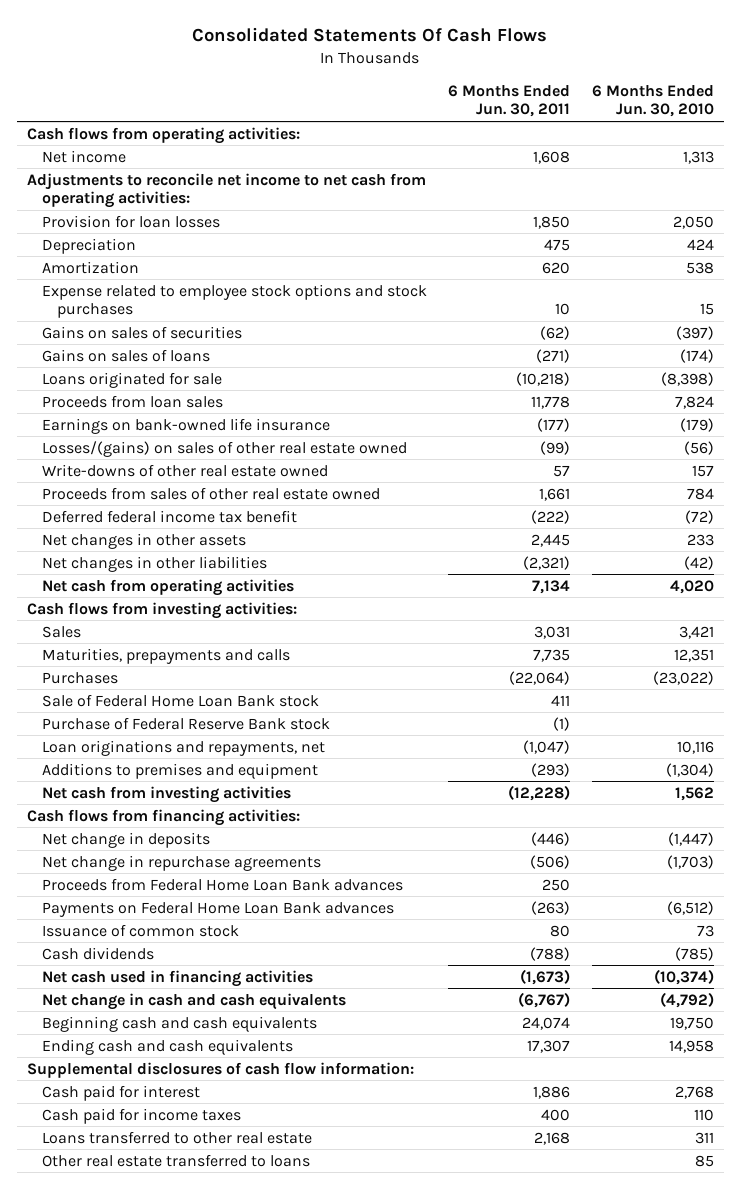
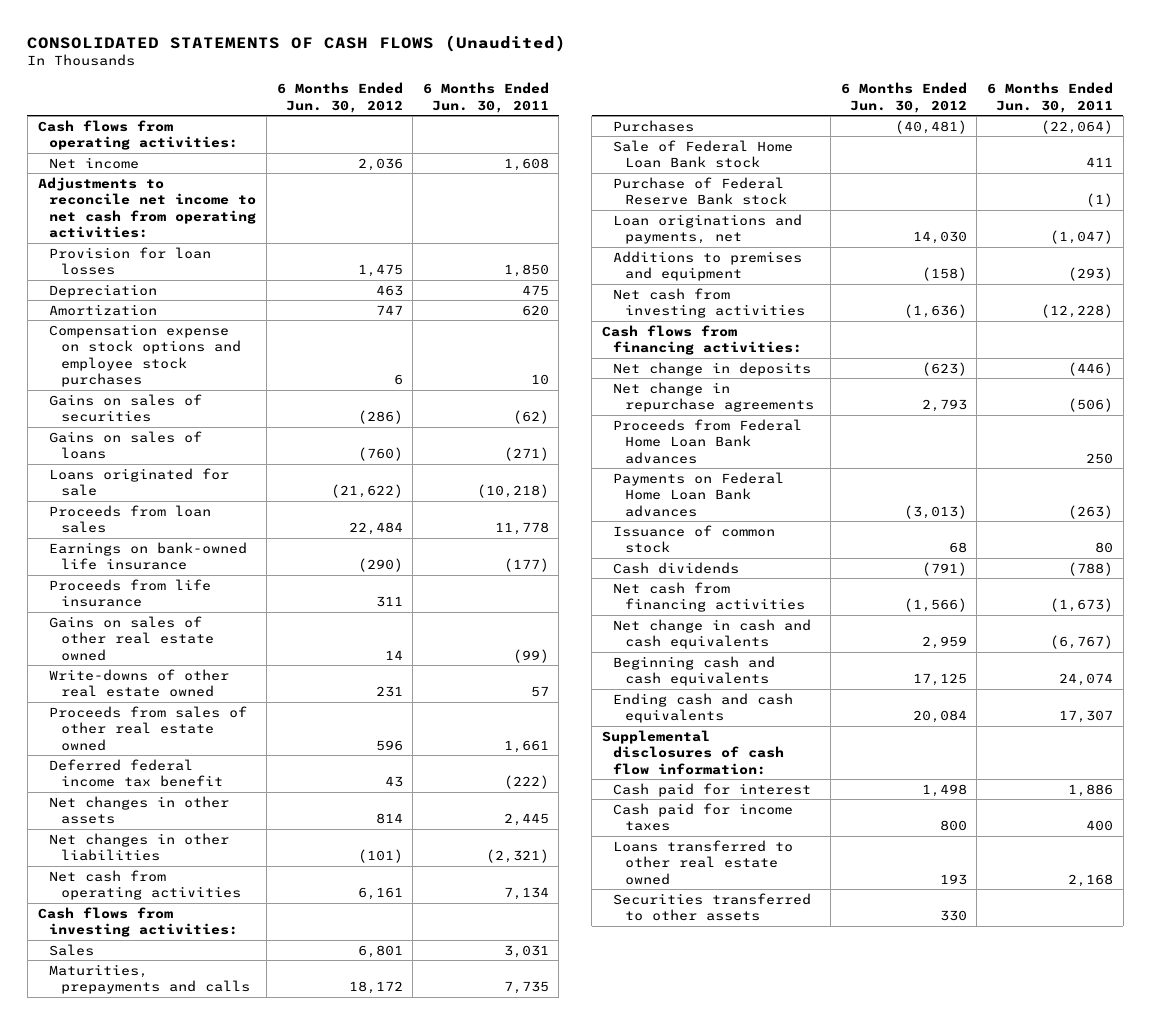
- Consolidated Statements Of Cash Flows
+ CONSOLIDATED STATEMENTS OF CASH FLOWS (Unaudited)
- | 6 Months Ended Jun. 30, 2011 | 6 Months Ended Jun. 30, 2010
+ | 6 Months Ended Jun. 30, 2012 | 6 Months Ended Jun. 30, 2011
- Expense related to employee stock options and stock purchases | 10 | 15
+ Compensation expense on stock options and employee stock purchases | 6 | 10
- Losses/(gains) on sales of other real estate owned | (99) | (56)
+ Proceeds from life insurance | 311 |
+ Gains on sales of other real estate owned | 14 | (99)
- Loan originations and repayments, net | (1,047) | 10,116
+ Loan originations and payments, net | 14,030 | (1,047)
- Net cash used in financing activities | (1,673) | (10,374)
+ Net cash from financing activities | (1,566) | (1,673)
- Loans transferred to other real estate | 2,168 | 311
- Other real estate transferred to loans | | 85
+ Loans transferred to other real estate owned | 193 | 2,168
+ Securities transferred to other assets | 330 |

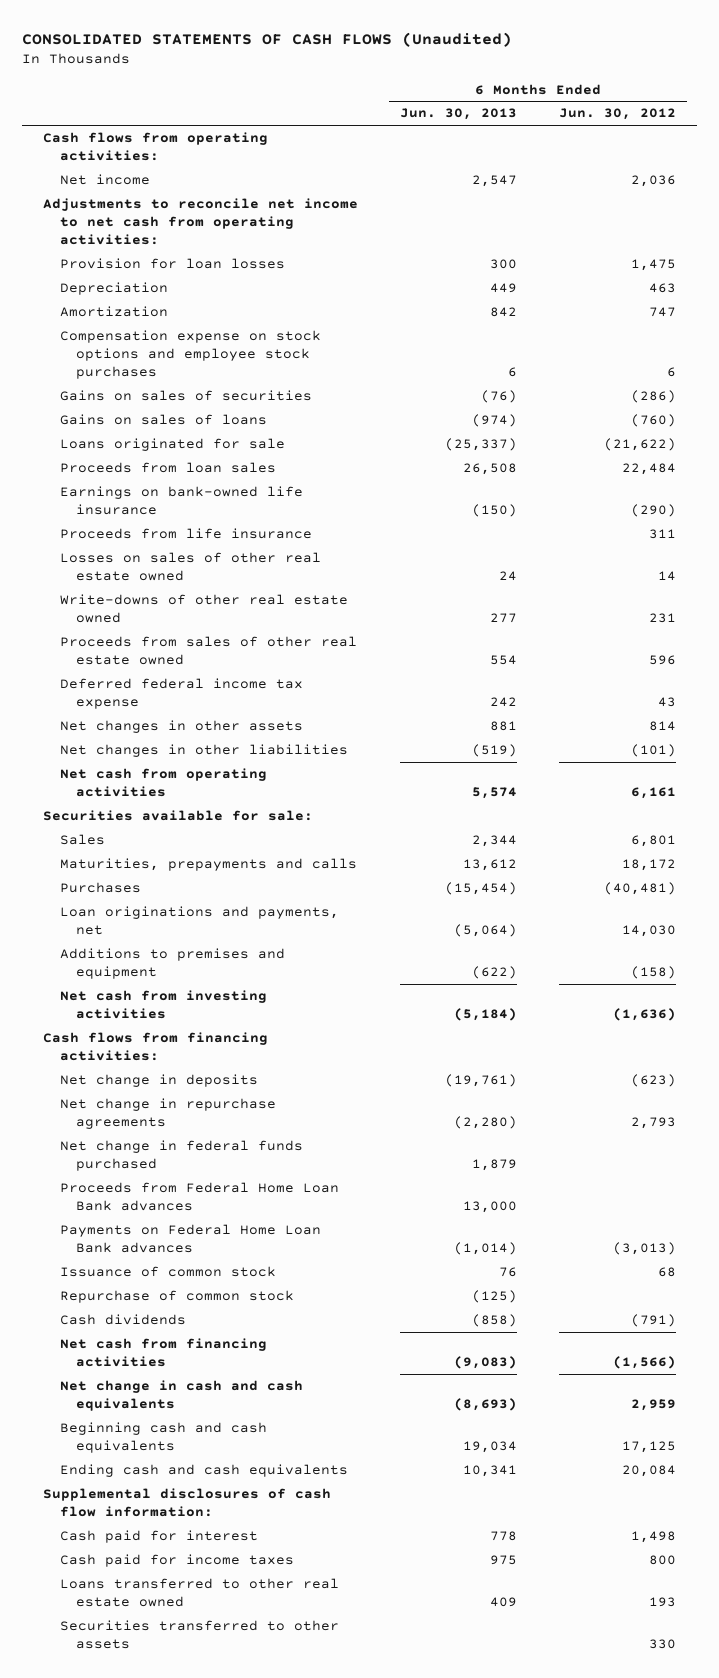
- | 6 Months Ended Jun. 30, 2012 | 6 Months Ended Jun. 30, 2011
+ | 6 Months Ended Jun. 30, 2013 | 6 Months Ended Jun. 30, 2012
- Gains on sales of other real estate owned | 14 | (99)
+ Losses on sales of other real estate owned | 24 | 14
- Deferred federal income tax benefit | 43 | (222)
+ Deferred federal income tax expense | 242 | 43
- Cash flows from investing activities:
+ Securities available for sale:
- Sale of Federal Home Loan Bank stock | | 411
- Purchase of Federal Reserve Bank stock | | (1)
+ Net change in federal funds purchased | 1,879 |
+ Repurchase of common stock | (125) |

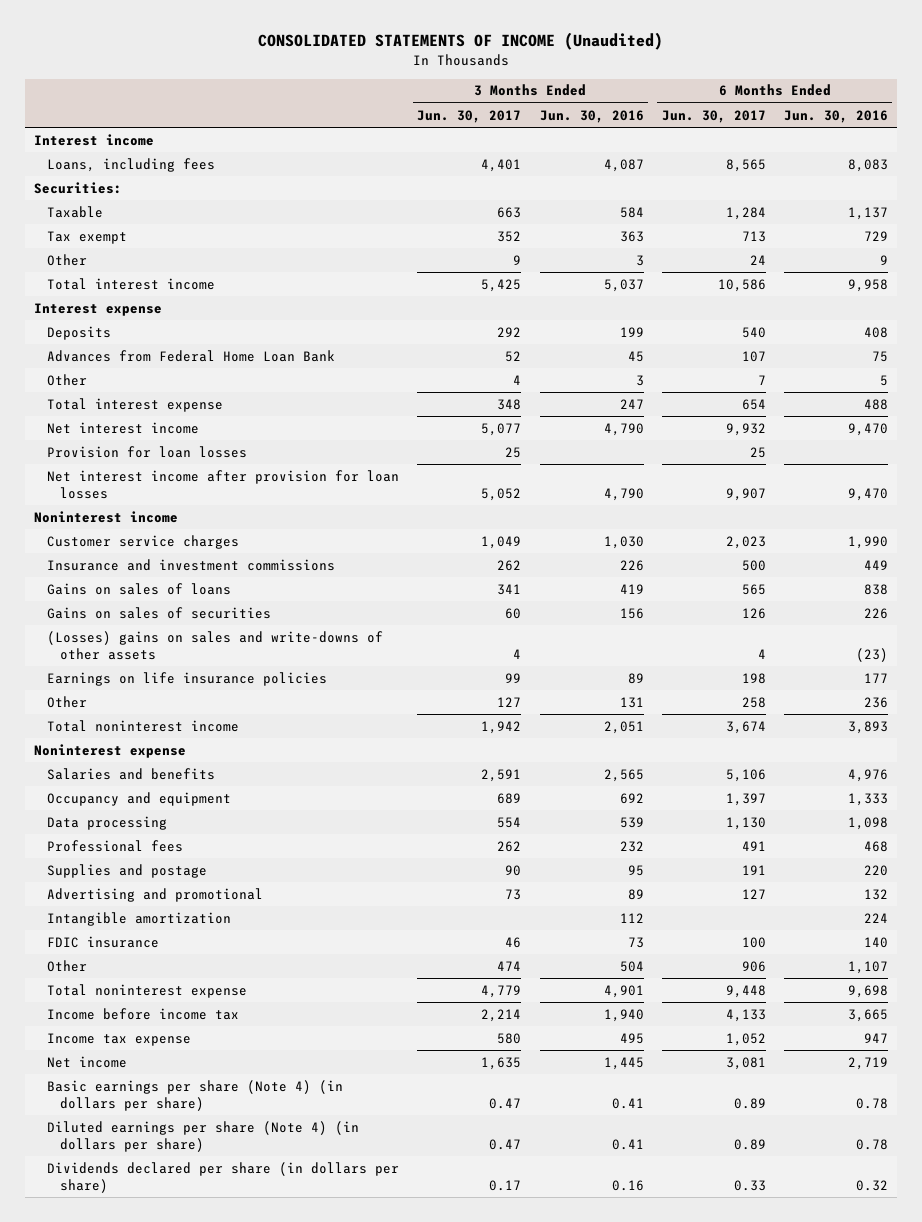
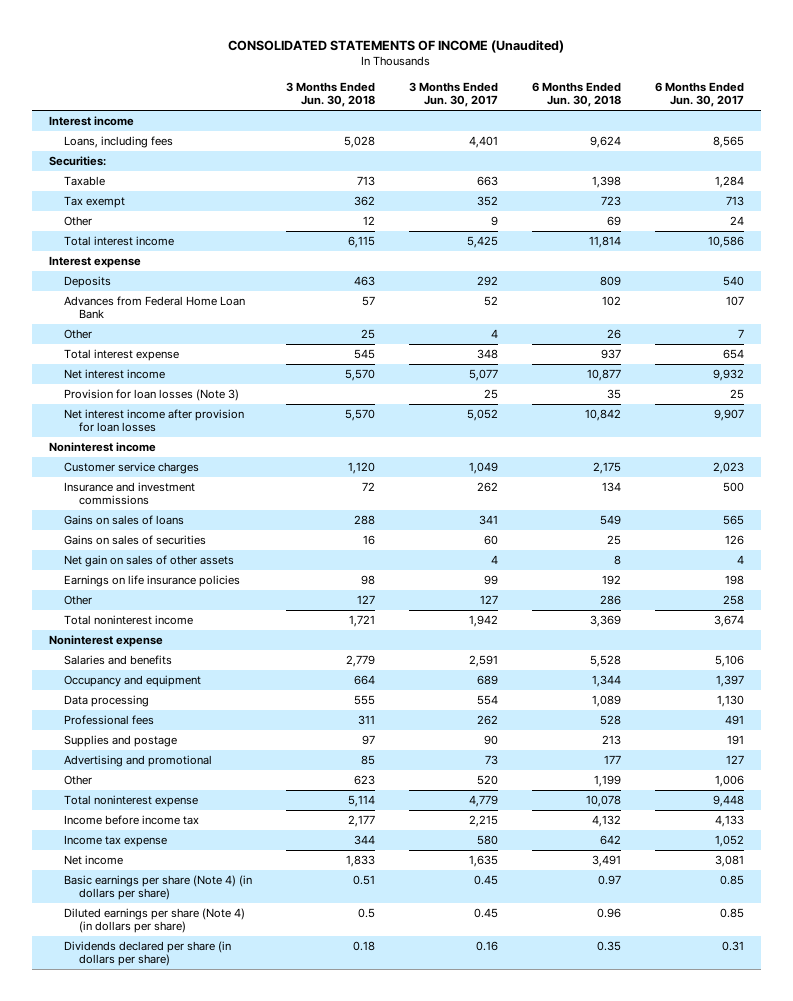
- | 3 Months Ended Jun. 30, 2017 | 3 Months Ended Jun. 30, 2016 | 6 Months Ended Jun. 30, 2017 | 6 Months Ended Jun. 30, 2016
+ | 3 Months Ended Jun. 30, 2018 | 3 Months Ended Jun. 30, 2017 | 6 Months Ended Jun. 30, 2018 | 6 Months Ended Jun. 30, 2017
- Provision for loan losses | 25 | | 25 |
+ Provision for loan losses (Note 3) | | 25 | 35 | 25
- (Losses) gains on sales and write-downs of other assets | 4 | | 4 | (23)
+ Net gain on sales of other assets | | 4 | 8 | 4
- Intangible amortization | | 112 | | 224
- FDIC insurance | 46 | 73 | 100 | 140
- Other | 474 | 504 | 906 | 1,107
+ Other | 623 | 520 | 1,199 | 1,006
- Income before income tax | 2,214 | 1,940 | 4,133 | 3,665
+ Income before income tax | 2,177 | 2,215 | 4,132 | 4,133
- Basic earnings per share (Note 4) (in dollars per share) | 0.47 | 0.41 | 0.89 | 0.78
- Diluted earnings per share (Note 4) (in dollars per share) | 0.47 | 0.41 | 0.89 | 0.78
- Dividends declared per share (in dollars per share) | 0.17 | 0.16 | 0.33 | 0.32
+ Basic earnings per share (Note 4) (in dollars per share) | 0.51 | 0.45 | 0.97 | 0.85
+ Diluted earnings per share (Note 4) (in dollars per share) | 0.5 | 0.45 | 0.96 | 0.85
+ Dividends declared per share (in dollars per share) | 0.18 | 0.16 | 0.35 | 0.31

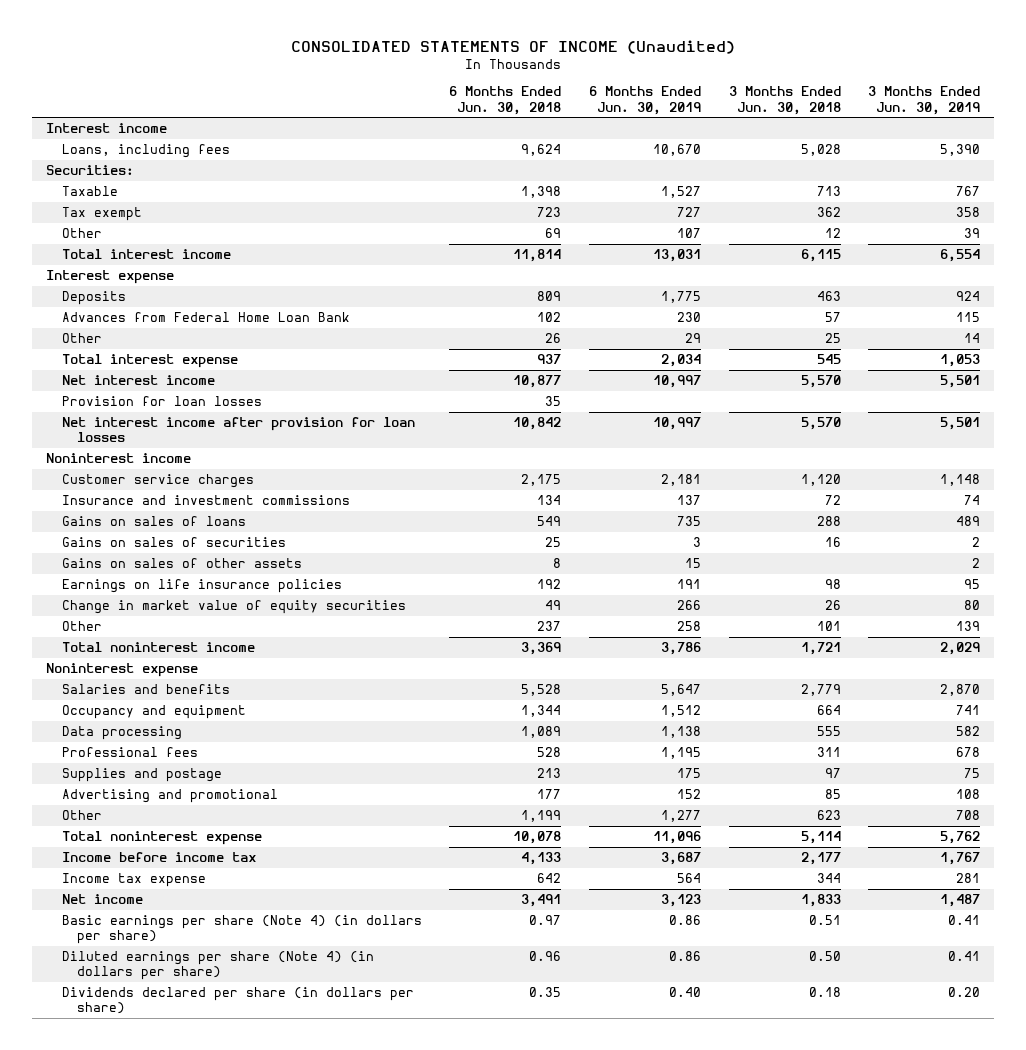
- | 3 Months Ended Jun. 30, 2018 | 3 Months Ended Jun. 30, 2017 | 6 Months Ended Jun. 30, 2018 | 6 Months Ended Jun. 30, 2017
+ | 6 Months Ended Jun. 30, 2018 | 6 Months Ended Jun. 30, 2019 | 3 Months Ended Jun. 30, 2018 | 3 Months Ended Jun. 30, 2019
- Provision for loan losses (Note 3) | | 25 | 35 | 25
+ Provision for loan losses | 35 | | |
- Net gain on sales of other assets | | 4 | 8 | 4
+ Gains on sales of other assets | 8 | 15 | | 2
- Other | 127 | 127 | 286 | 258
+ Change in market value of equity securities | 49 | 266 | 26 | 80
+ Other | 237 | 258 | 101 | 139
- Income before income tax | 2,177 | 2,215 | 4,132 | 4,133
+ Income before income tax | 4,133 | 3,687 | 2,177 | 1,767
- Diluted earnings per share (Note 4) (in dollars per share) | 0.5 | 0.45 | 0.96 | 0.85
+ Diluted earnings per share (Note 4) (in dollars per share) | 0.96 | 0.86 | 0.50 | 0.41

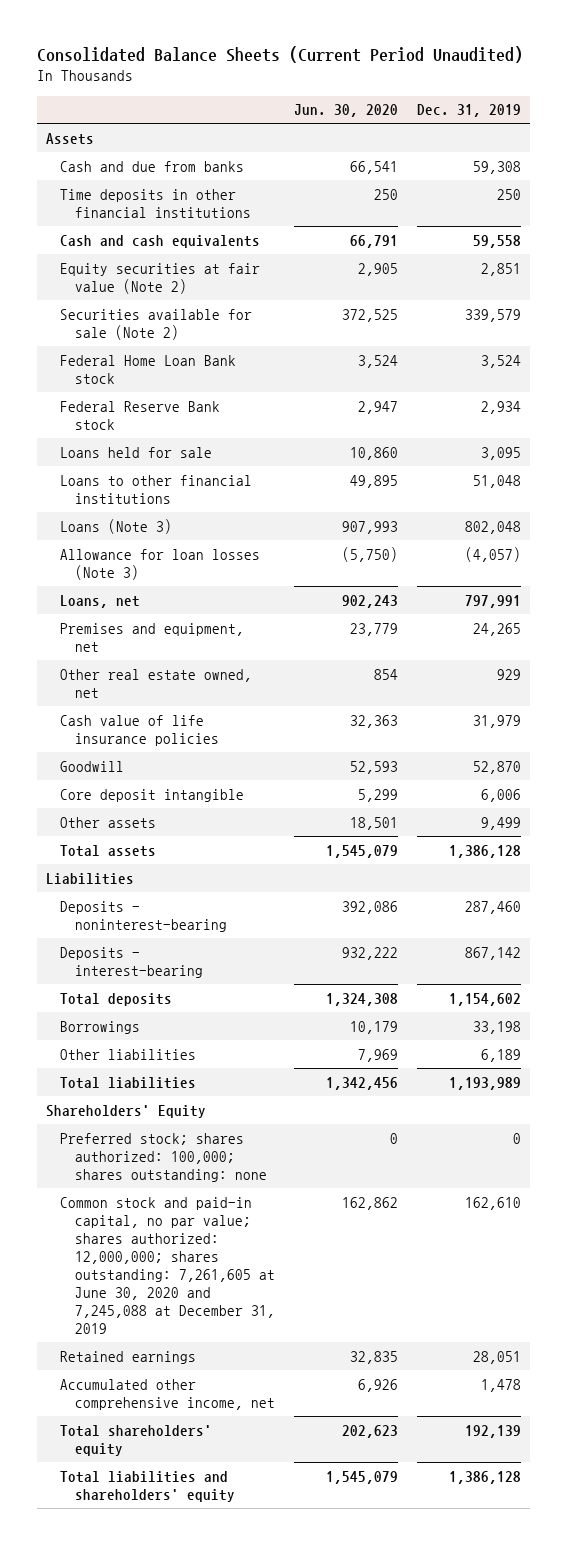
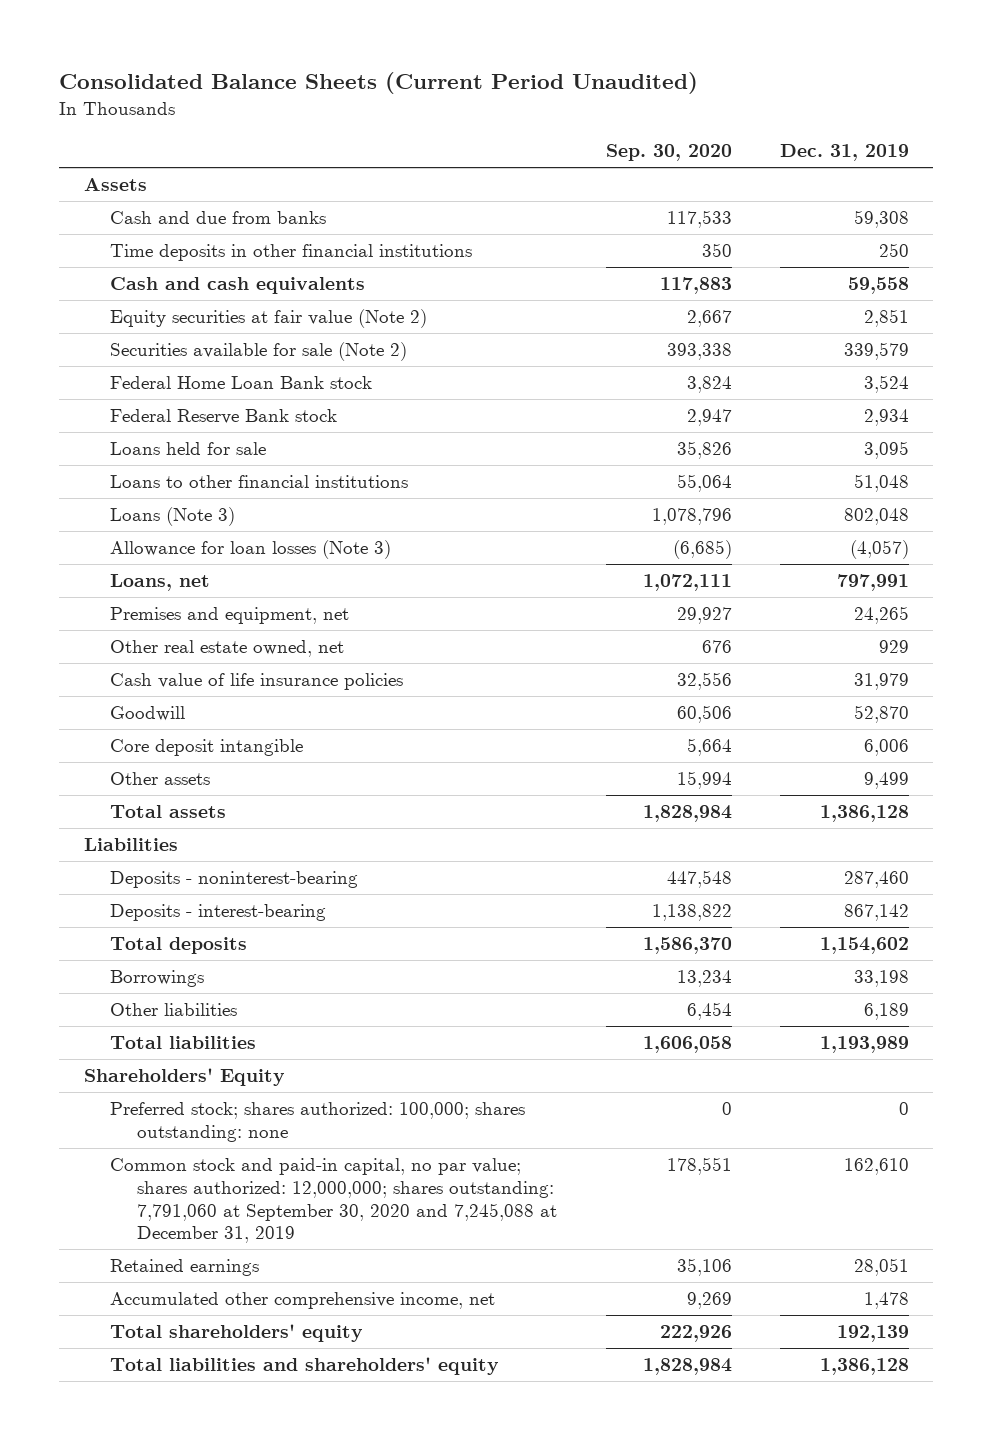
- | Jun. 30, 2020 | Dec. 31, 2019
+ | Sep. 30, 2020 | Dec. 31, 2019
- Common stock and paid-in capital, no par value; shares authorized: 12,000,000; shares outstanding: 7,261,605 at June 30, 2020 and 7,245,088 at December 31, 2019 | 162,862 | 162,610
+ Common stock and paid-in capital, no par value; shares authorized: 12,000,000; shares outstanding: 7,791,060 at September 30, 2020 and 7,245,088 at December 31, 2019 | 178,551 | 162,610

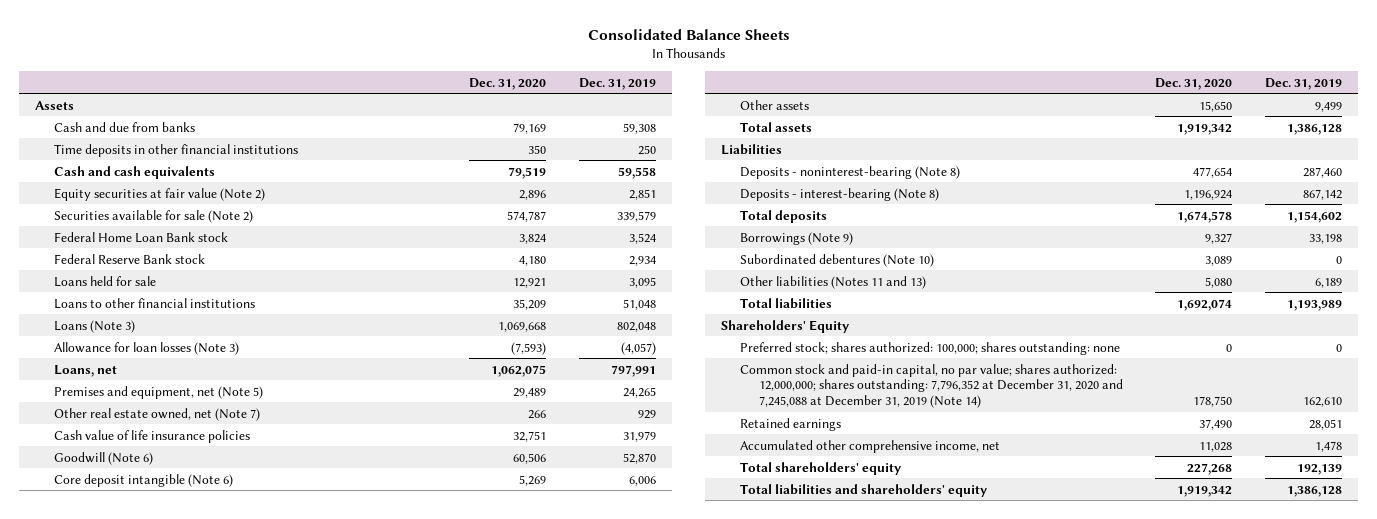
- Consolidated Balance Sheets (Current Period Unaudited)
+ Consolidated Balance Sheets
- | Sep. 30, 2020 | Dec. 31, 2019
+ | Dec. 31, 2020 | Dec. 31, 2019
- Premises and equipment, net | 29,927 | 24,265
- Other real estate owned, net | 676 | 929
+ Premises and equipment, net (Note 5) | 29,489 | 24,265
+ Other real estate owned, net (Note 7) | 266 | 929
- Goodwill | 60,506 | 52,870
- Core deposit intangible | 5,664 | 6,006
+ Goodwill (Note 6) | 60,506 | 52,870
+ Core deposit intangible (Note 6) | 5,269 | 6,006
- Deposits - noninterest-bearing | 447,548 | 287,460
- Deposits - interest-bearing | 1,138,822 | 867,142
+ Deposits - noninterest-bearing (Note 8) | 477,654 | 287,460
+ Deposits - interest-bearing (Note 8) | 1,196,924 | 867,142
- Borrowings | 13,234 | 33,198
- Other liabilities | 6,454 | 6,189
+ Borrowings (Note 9) | 9,327 | 33,198
+ Subordinated debentures (Note 10) | 3,089 | 0
+ Other liabilities (Notes 11 and 13) | 5,080 | 6,189
- Common stock and paid-in capital, no par value; shares authorized: 12,000,000; shares outstanding: 7,791,060 at September 30, 2020 and 7,245,088 at December 31, 2019 | 178,551 | 162,610
+ Common stock and paid-in capital, no par value; shares authorized: 12,000,000; shares outstanding: 7,796,352 at December 31, 2020 and 7,245,088 at December 31, 2019 (Note 14) | 178,750 | 162,610

